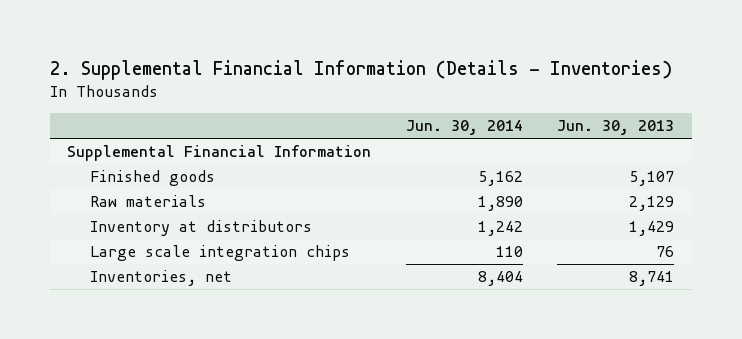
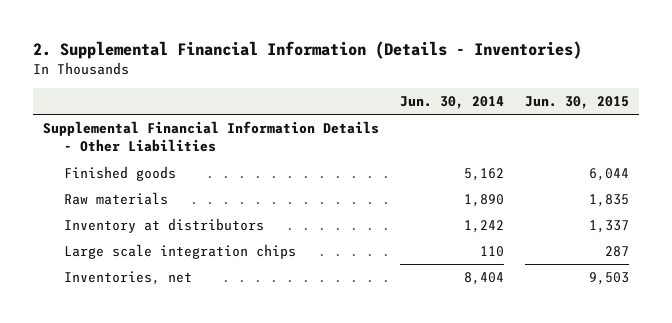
- | Jun. 30, 2014 | Jun. 30, 2013
+ | Jun. 30, 2014 | Jun. 30, 2015
- Supplemental Financial Information
+ Supplemental Financial Information Details - Other Liabilities

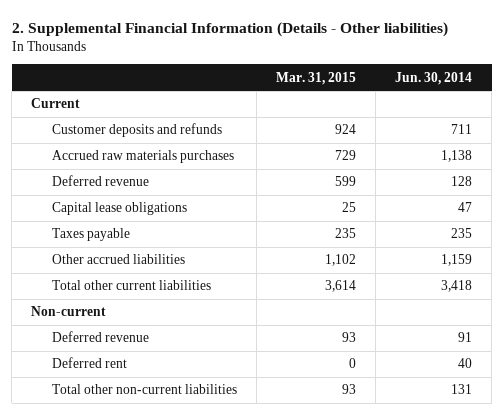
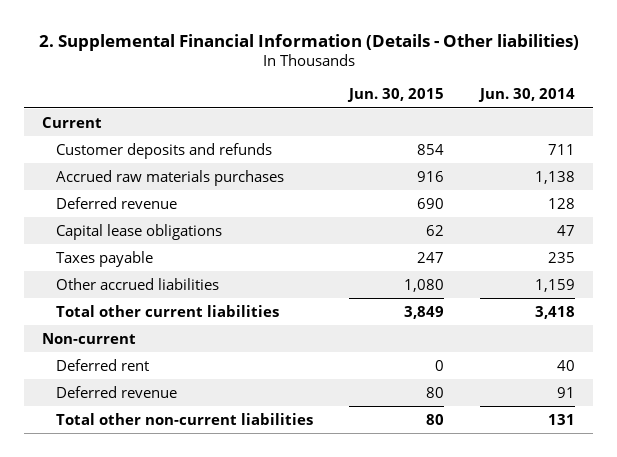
- | Mar. 31, 2015 | Jun. 30, 2014
+ | Jun. 30, 2015 | Jun. 30, 2014
moved down: Deferred revenue | 80 | 91

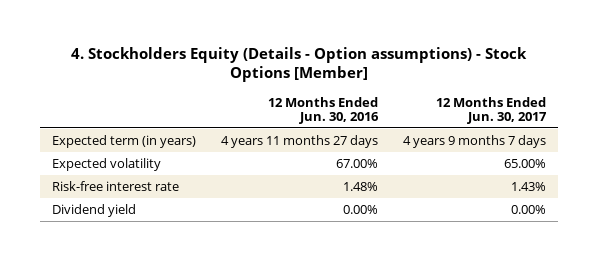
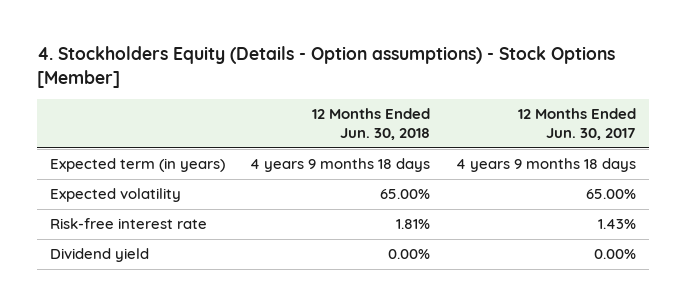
- | 12 Months Ended Jun. 30, 2016 | 12 Months Ended Jun. 30, 2017
+ | 12 Months Ended Jun. 30, 2018 | 12 Months Ended Jun. 30, 2017
- Expected term (in years) | 4 years 11 months 27 days | 4 years 9 months 7 days
+ Expected term (in years) | 4 years 9 months 18 days | 4 years 9 months 18 days

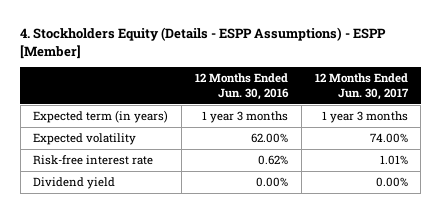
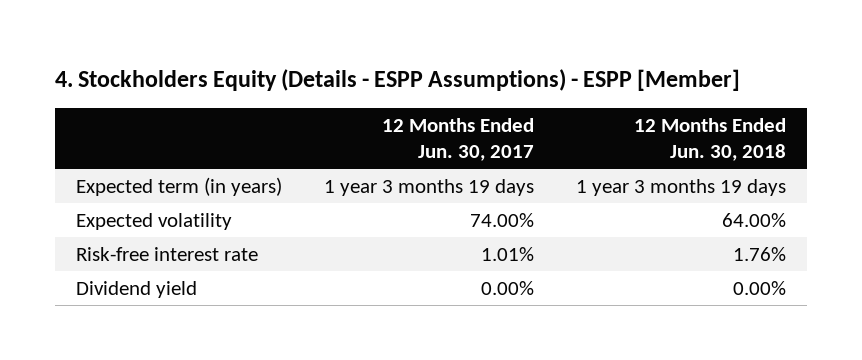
- | 12 Months Ended Jun. 30, 2016 | 12 Months Ended Jun. 30, 2017
+ | 12 Months Ended Jun. 30, 2017 | 12 Months Ended Jun. 30, 2018
- Expected term (in years) | 1 year 3 months | 1 year 3 months
+ Expected term (in years) | 1 year 3 months 19 days | 1 year 3 months 19 days

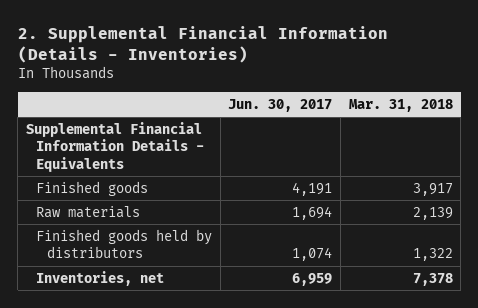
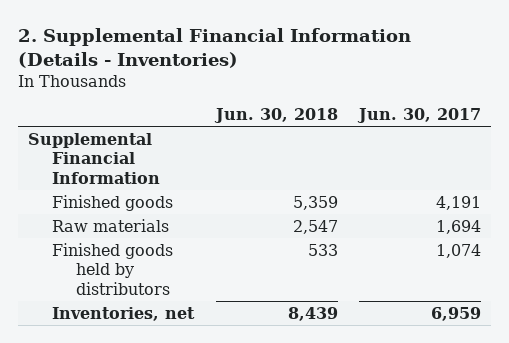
- | Jun. 30, 2017 | Mar. 31, 2018
+ | Jun. 30, 2018 | Jun. 30, 2017
- Supplemental Financial Information Details - Equivalents
+ Supplemental Financial Information

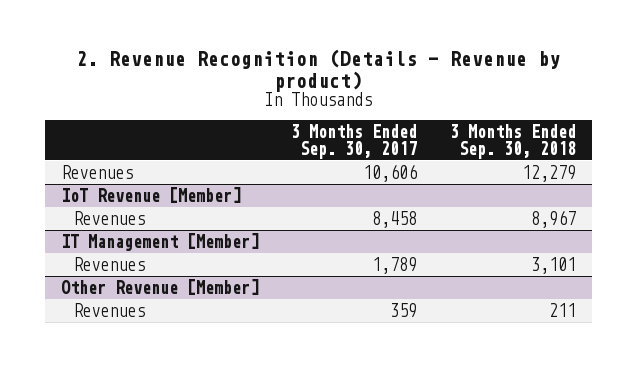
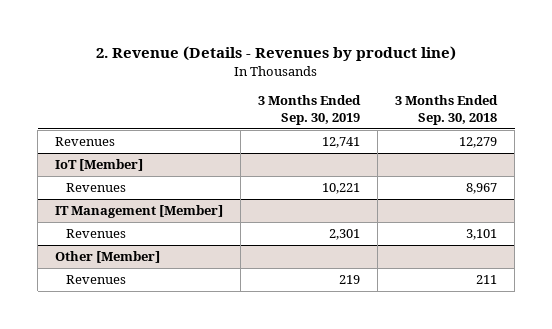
- 2. Revenue Recognition (Details - Revenue by product)
+ 2. Revenue (Details - Revenues by product line)
- | 3 Months Ended Sep. 30, 2017 | 3 Months Ended Sep. 30, 2018
+ | 3 Months Ended Sep. 30, 2019 | 3 Months Ended Sep. 30, 2018
- IoT Revenue [Member]
+ IoT [Member]
- Other Revenue [Member]
+ Other [Member]

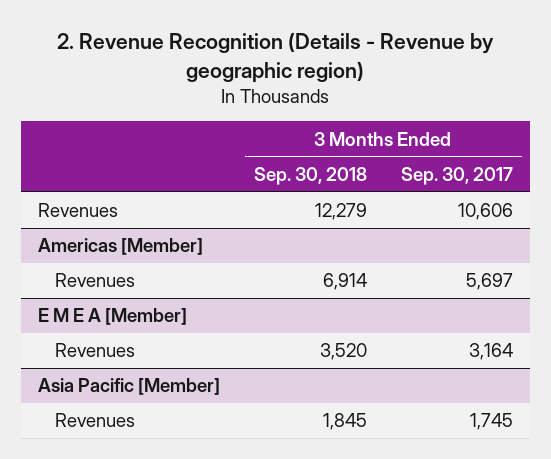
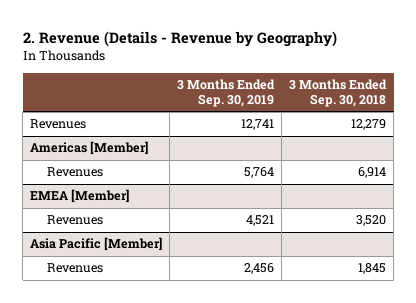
- 2. Revenue Recognition (Details - Revenue by geographic region)
+ 2. Revenue (Details - Revenue by Geography)
- | 3 Months Ended Sep. 30, 2018 | 3 Months Ended Sep. 30, 2017
+ | 3 Months Ended Sep. 30, 2019 | 3 Months Ended Sep. 30, 2018
- E M E A [Member]
+ EMEA [Member]

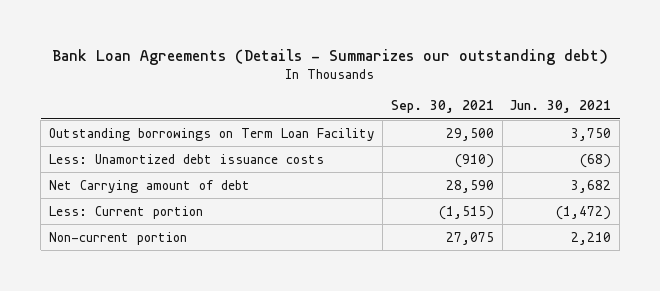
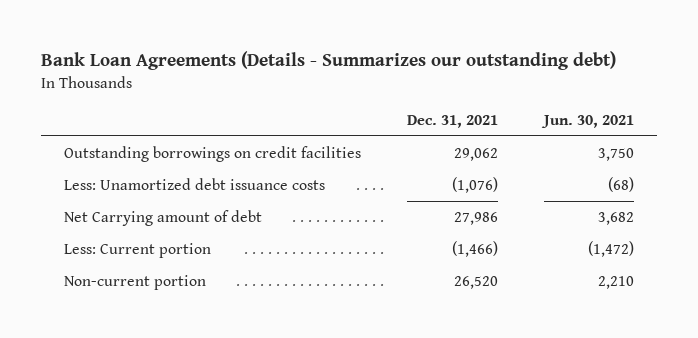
- | Sep. 30, 2021 | Jun. 30, 2021
+ | Dec. 31, 2021 | Jun. 30, 2021
- Outstanding borrowings on Term Loan Facility | 29,500 | 3,750
+ Outstanding borrowings on credit facilities | 29,062 | 3,750

